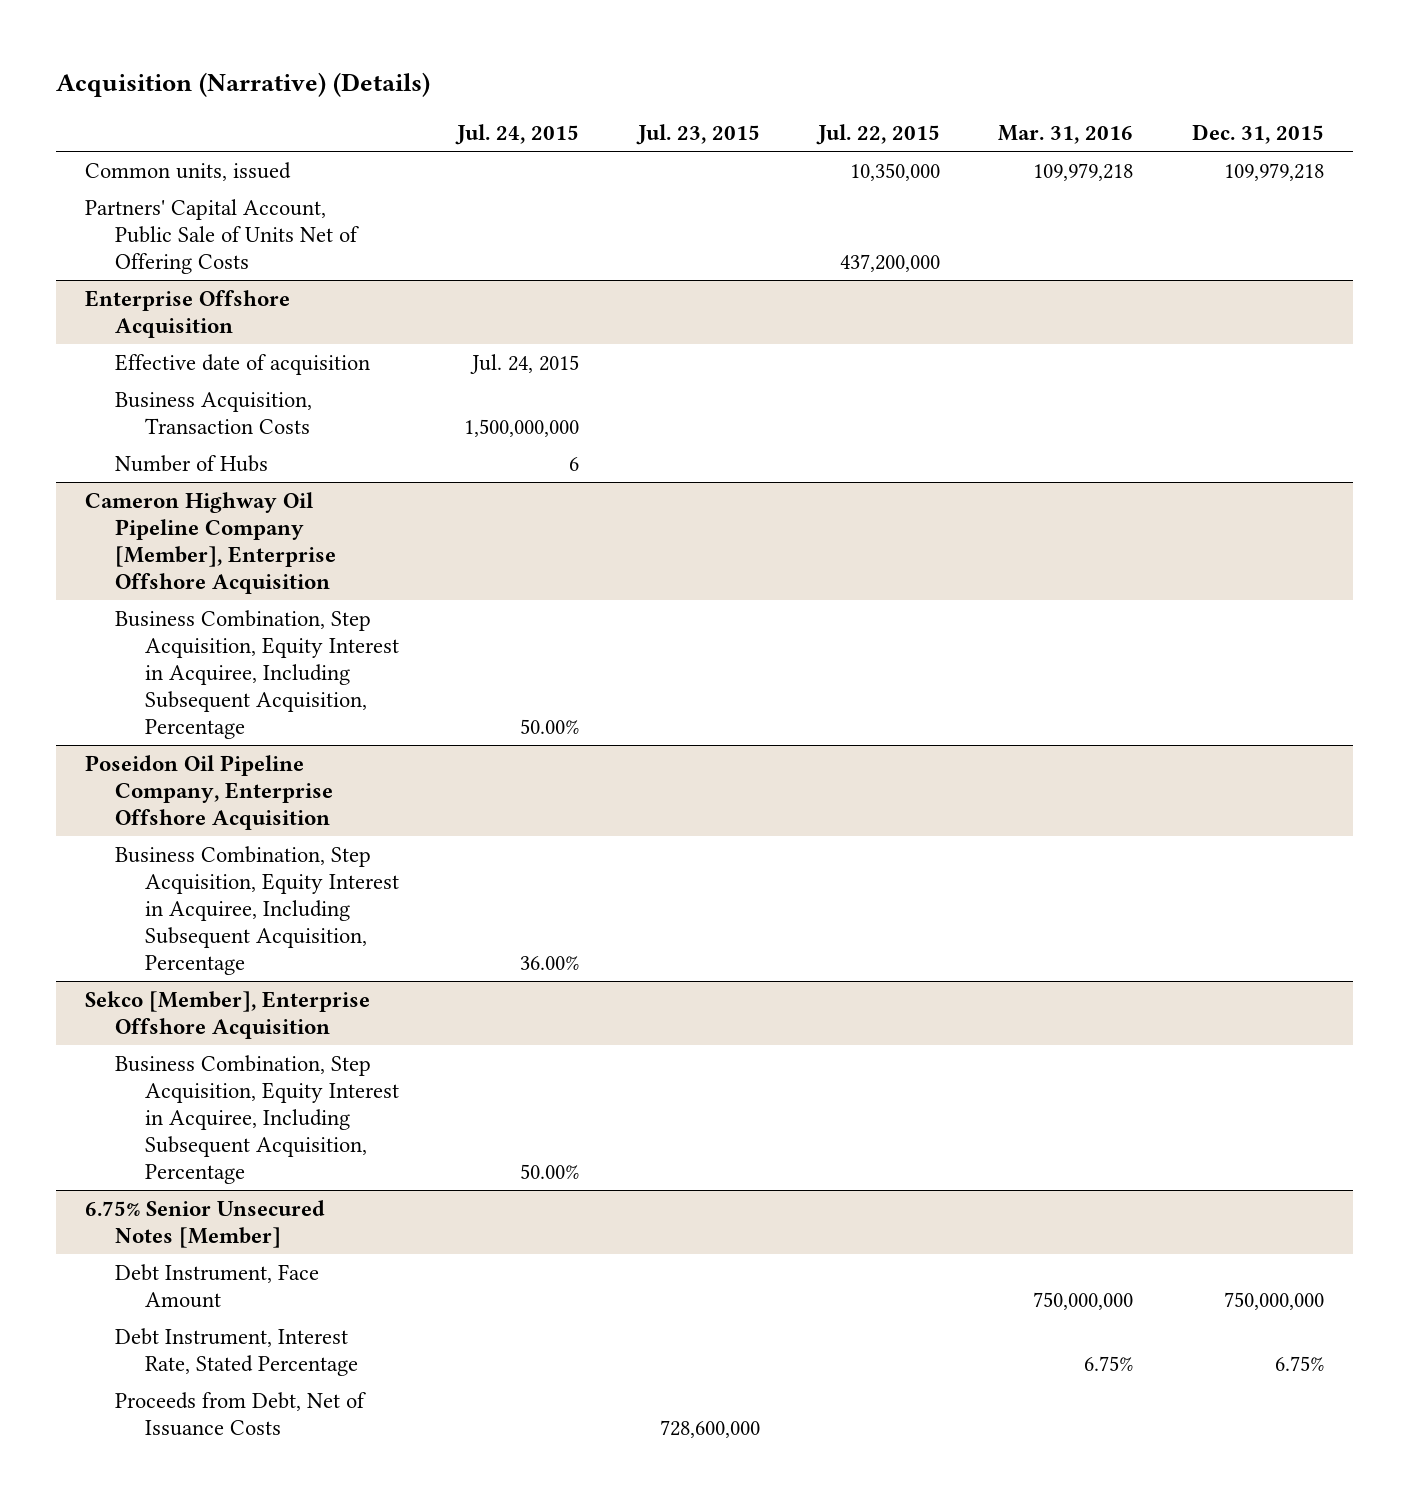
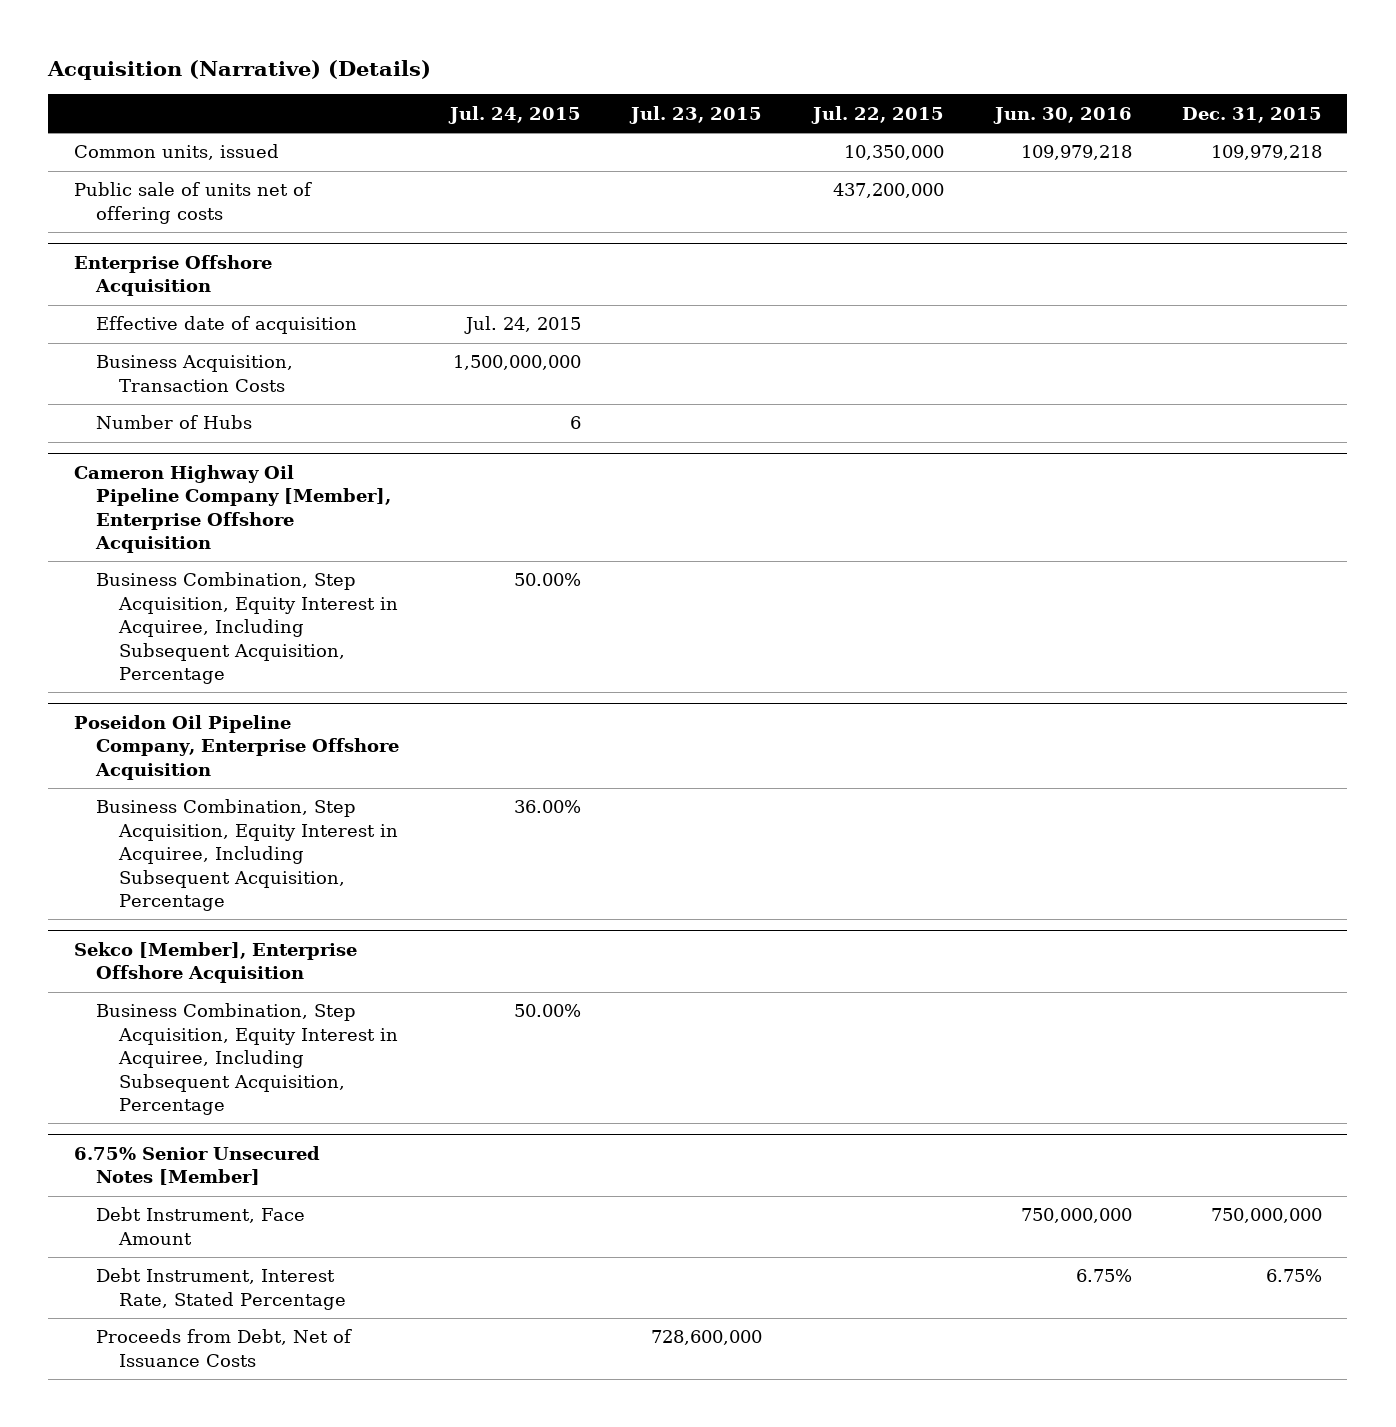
- | Jul. 24, 2015 | Jul. 23, 2015 | Jul. 22, 2015 | Mar. 31, 2016 | Dec. 31, 2015
+ | Jul. 24, 2015 | Jul. 23, 2015 | Jul. 22, 2015 | Jun. 30, 2016 | Dec. 31, 2015
- Partners' Capital Account, Public Sale of Units Net of Offering Costs | | | 437,200,000 | |
+ Public sale of units net of offering costs | | | 437,200,000 | |

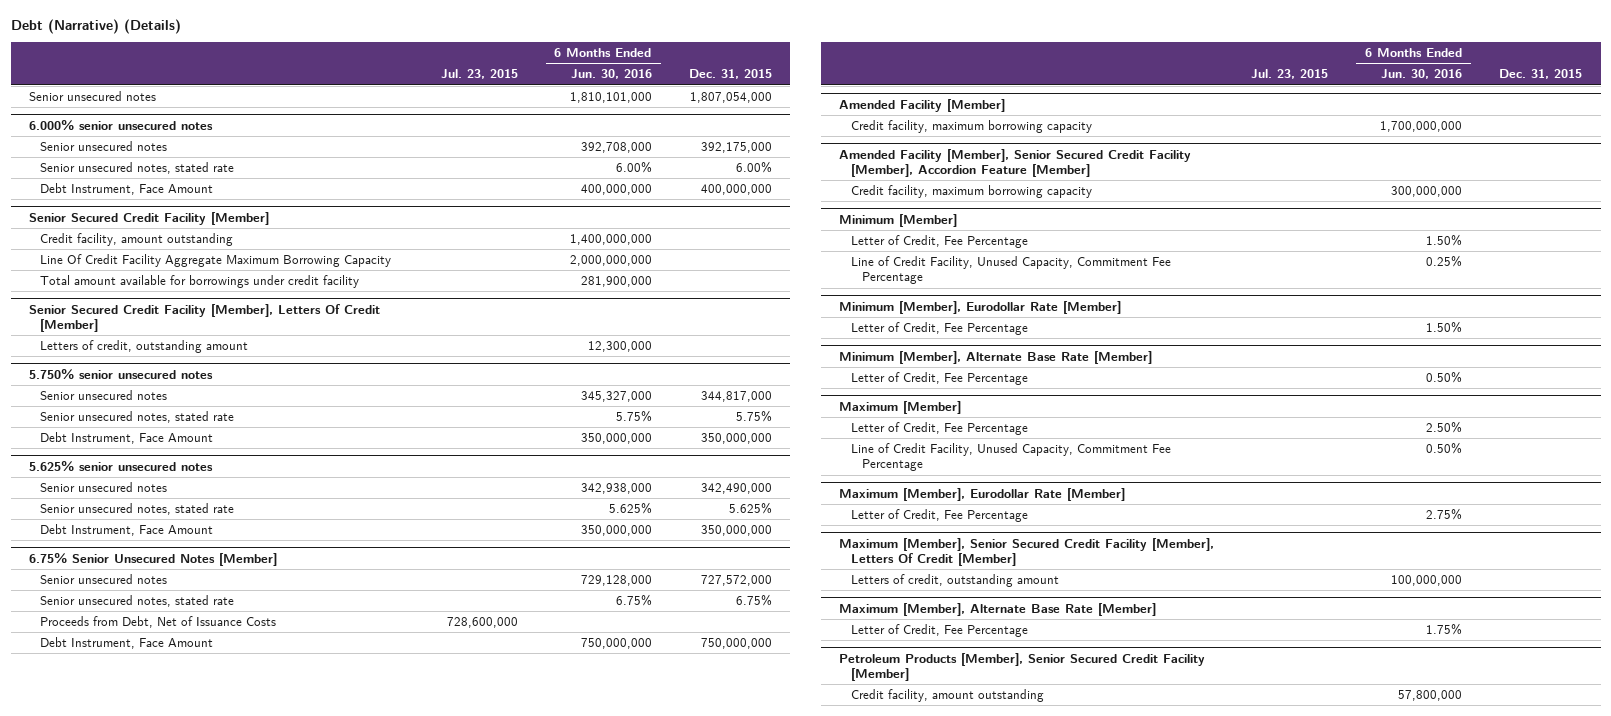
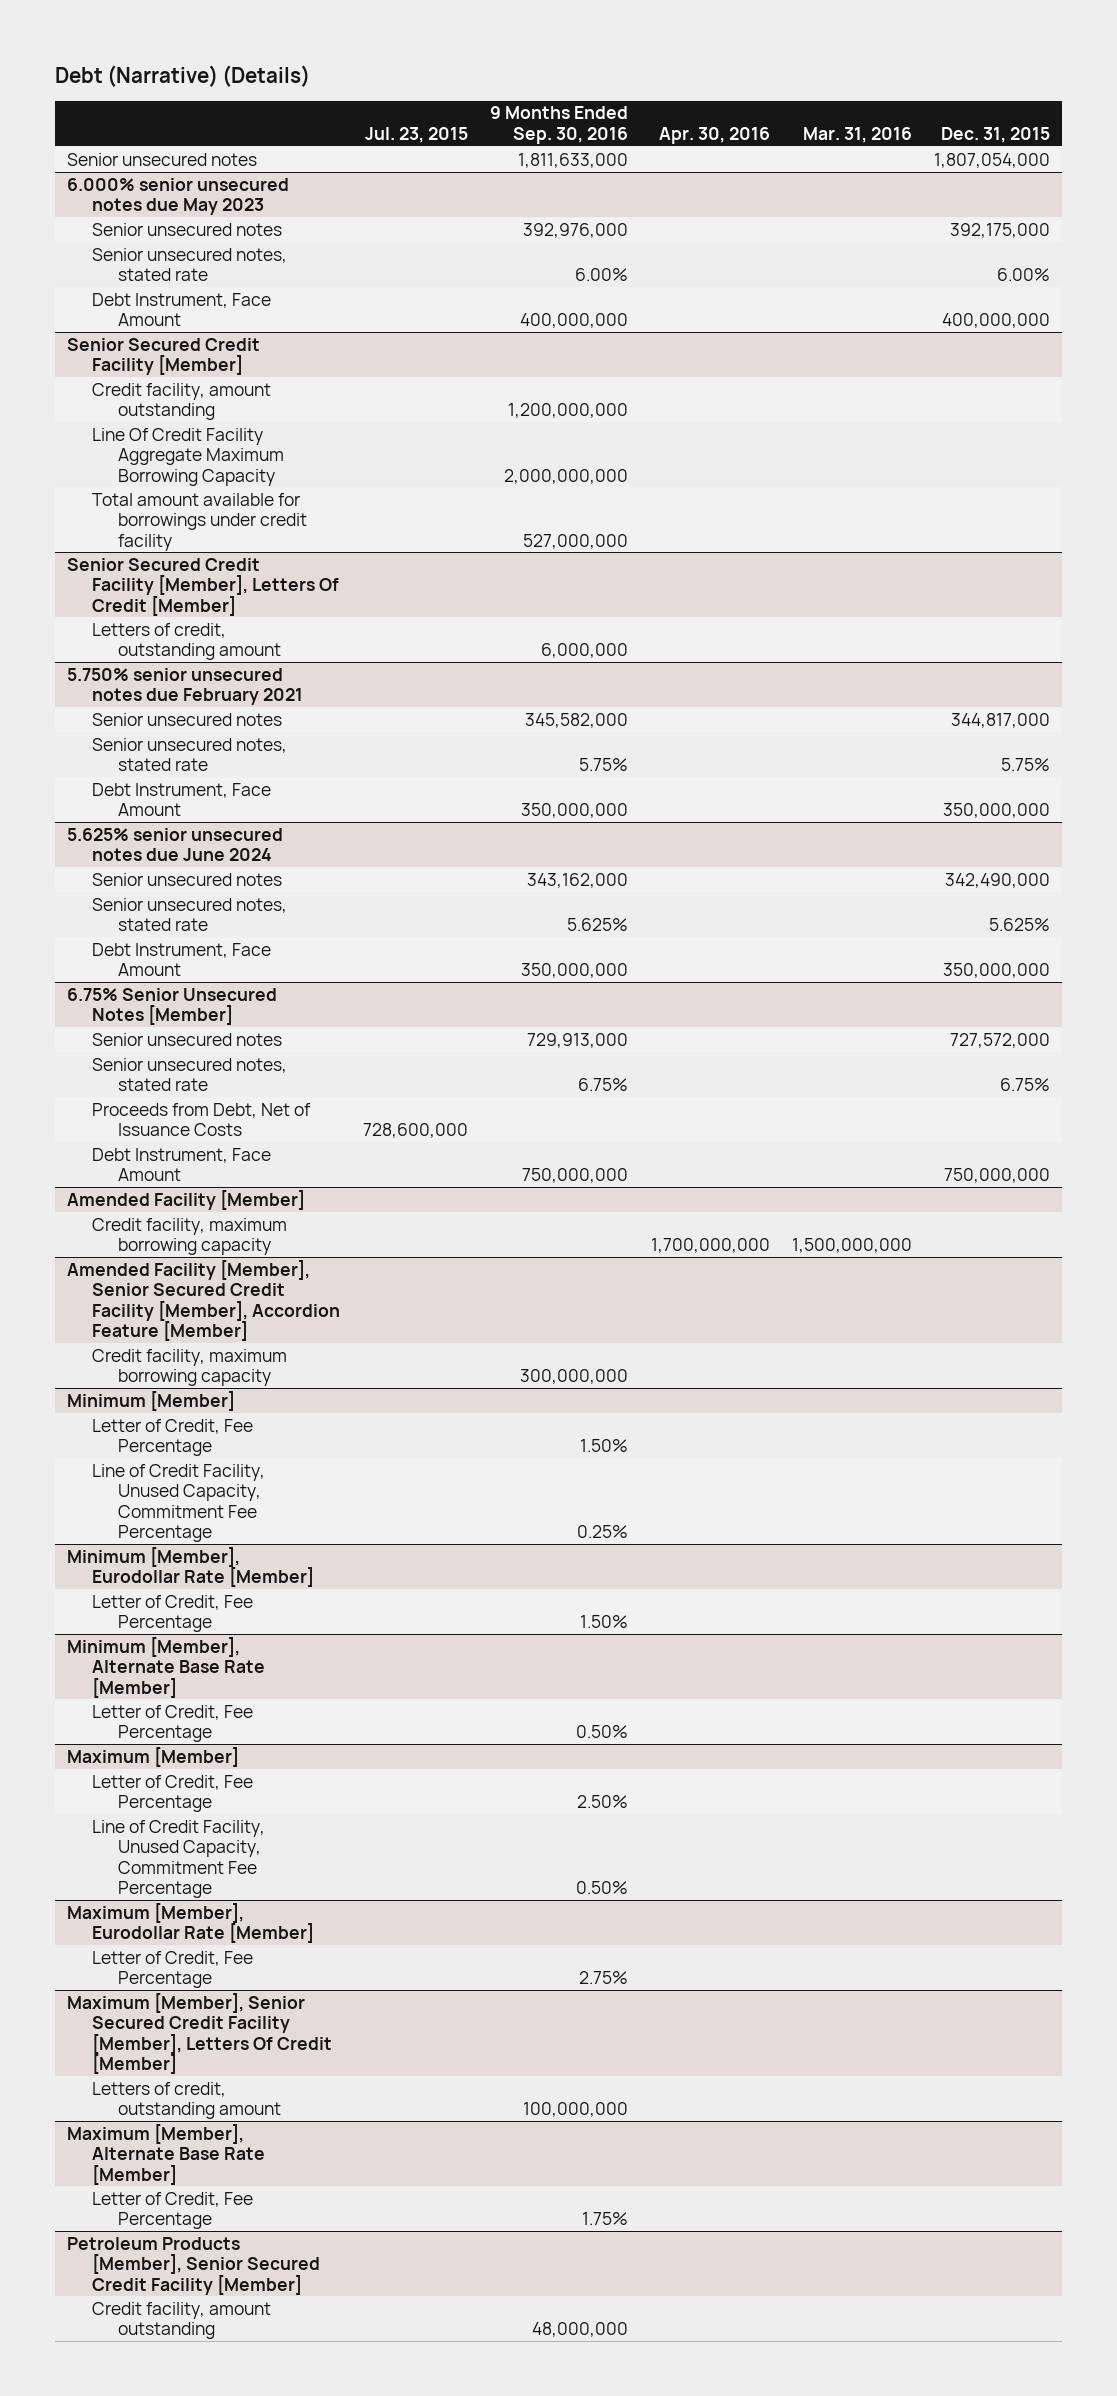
- | Jul. 23, 2015 | 6 Months Ended Jun. 30, 2016 | Dec. 31, 2015
+ | Jul. 23, 2015 | 9 Months Ended Sep. 30, 2016 | Apr. 30, 2016 | Mar. 31, 2016 | Dec. 31, 2015
- 6.000% senior unsecured notes
+ 6.000% senior unsecured notes due May 2023
- 5.750% senior unsecured notes
+ 5.750% senior unsecured notes due February 2021
- 5.625% senior unsecured notes
+ 5.625% senior unsecured notes due June 2024

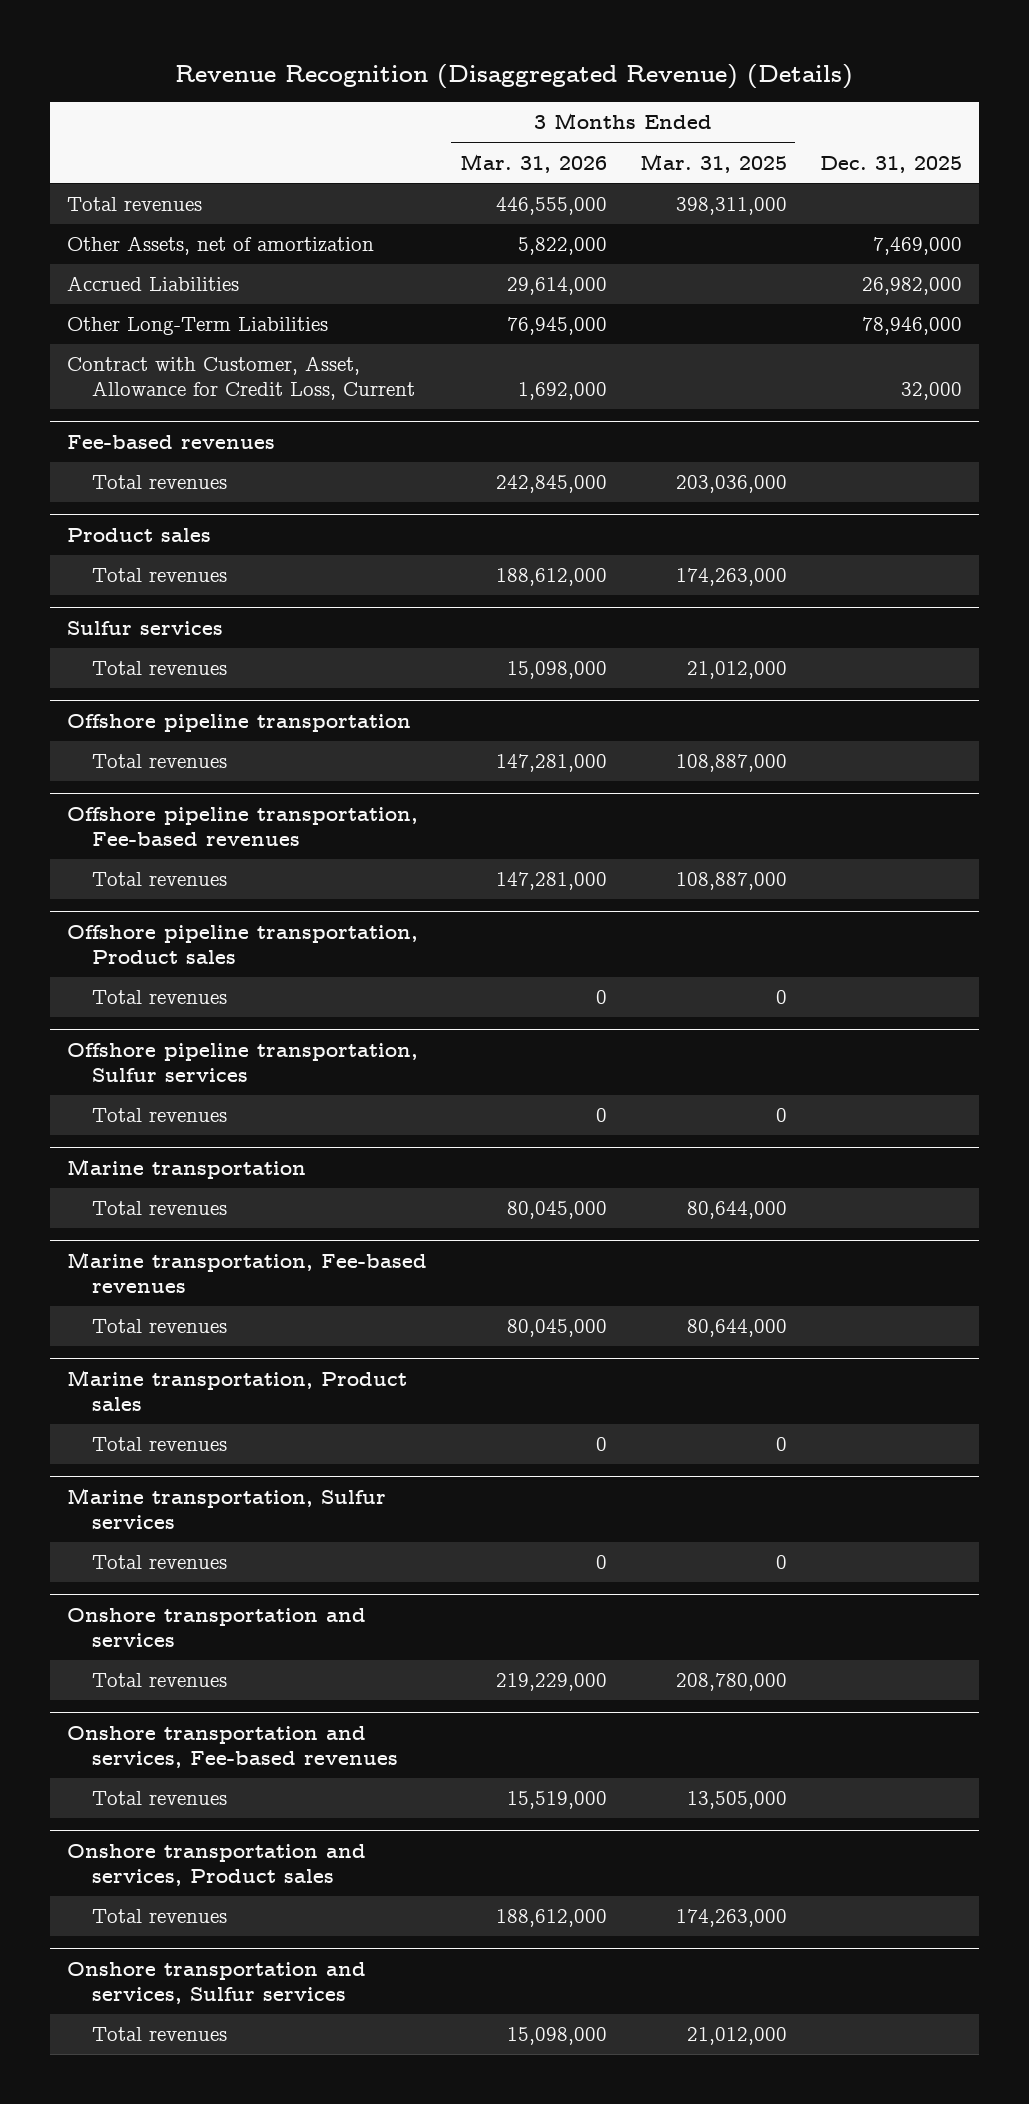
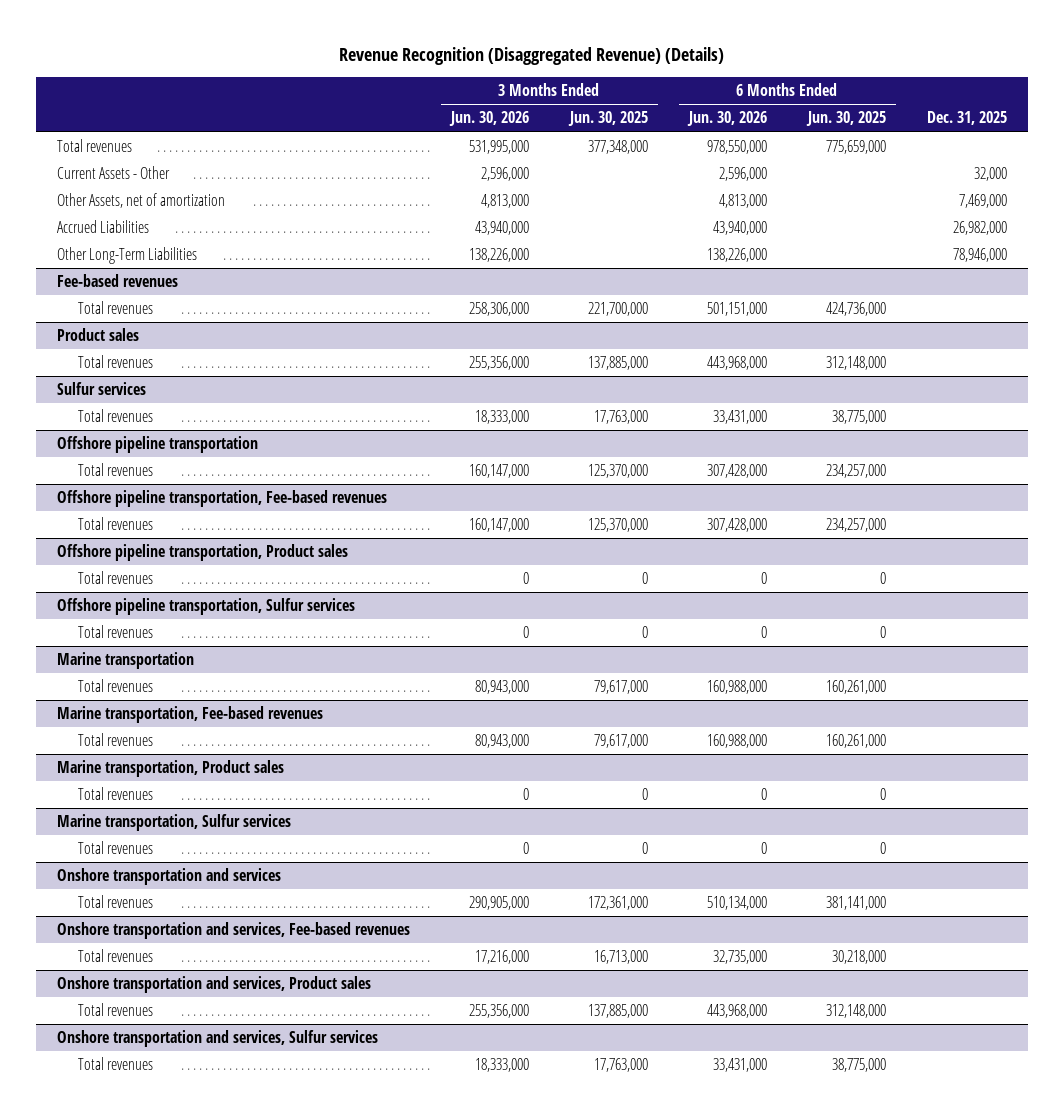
- | 3 Months Ended Mar. 31, 2026 | 3 Months Ended Mar. 31, 2025 | Dec. 31, 2025
+ | 3 Months Ended Jun. 30, 2026 | 3 Months Ended Jun. 30, 2025 | 6 Months Ended Jun. 30, 2026 | 6 Months Ended Jun. 30, 2025 | Dec. 31, 2025
+ Current Assets - Other | 2,596,000 | | 2,596,000 | | 32,000
- Contract with Customer, Asset, Allowance for Credit Loss, Current | 1,692,000 | | 32,000

